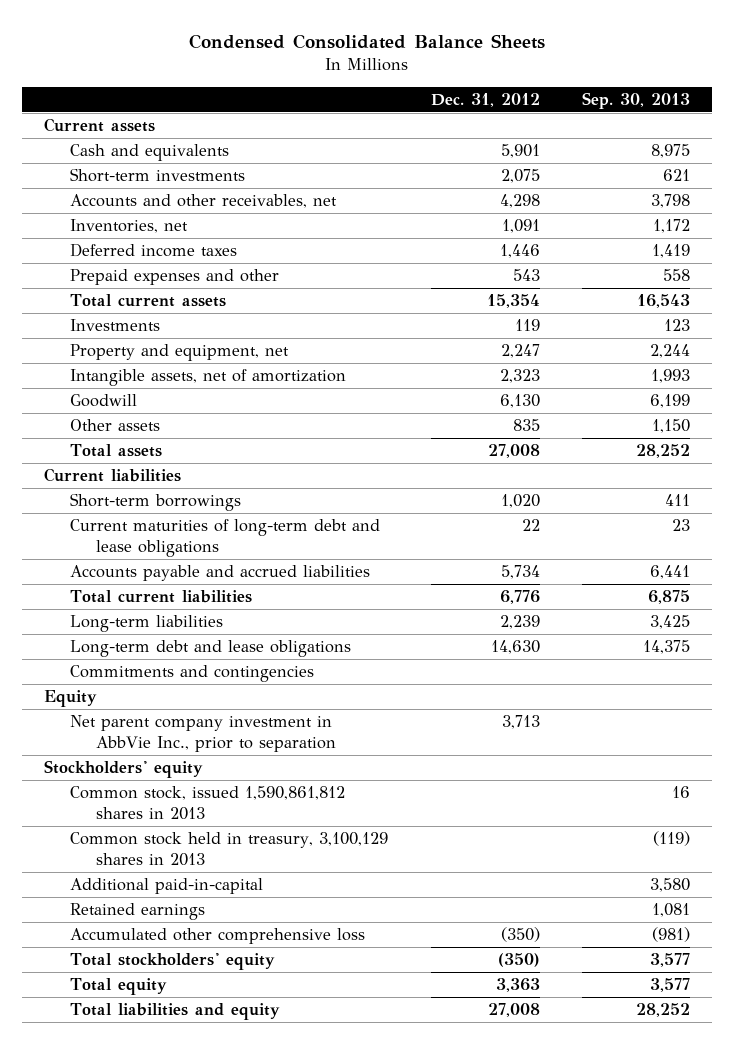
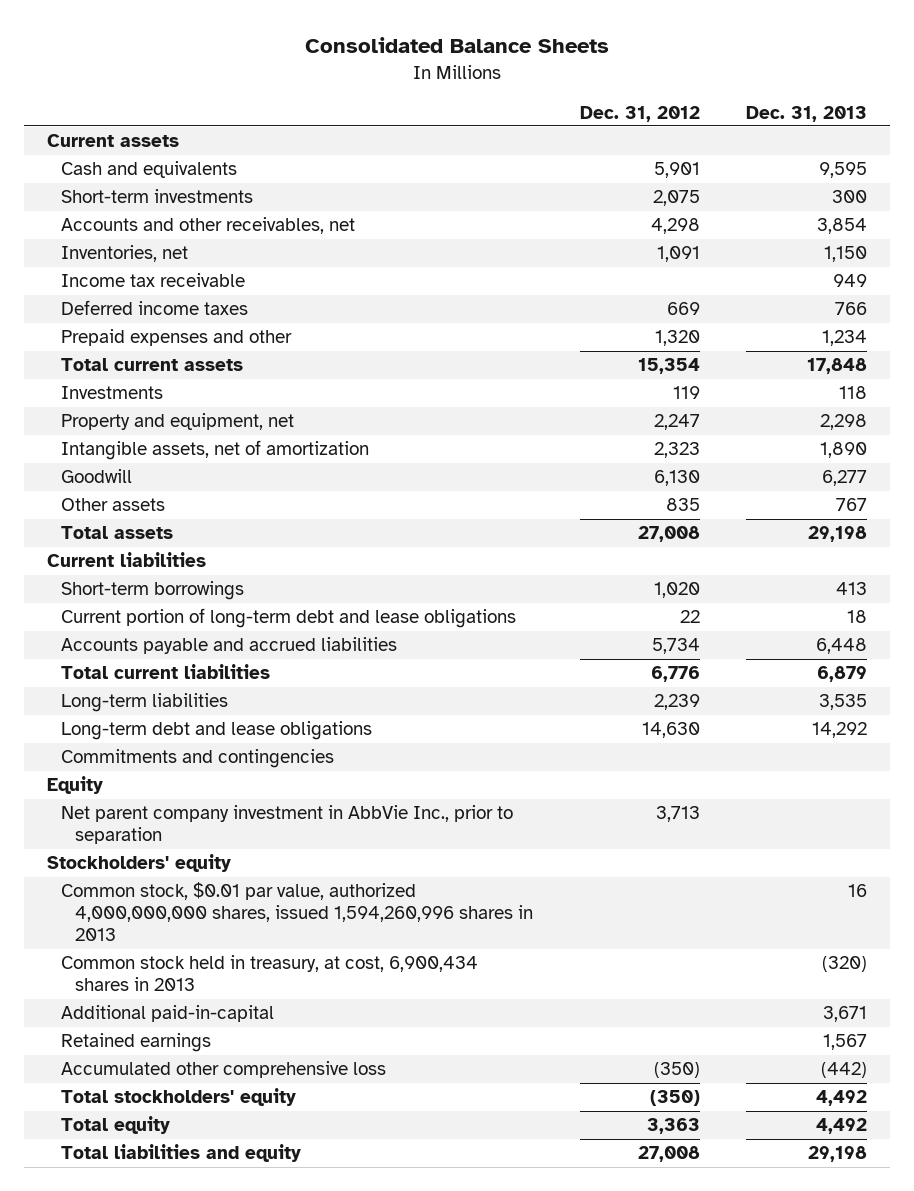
- Condensed Consolidated Balance Sheets
+ Consolidated Balance Sheets
- | Dec. 31, 2012 | Sep. 30, 2013
+ | Dec. 31, 2012 | Dec. 31, 2013
- Deferred income taxes | 1,446 | 1,419
- Prepaid expenses and other | 543 | 558
+ Income tax receivable | | 949
+ Deferred income taxes | 669 | 766
+ Prepaid expenses and other | 1,320 | 1,234
- Current maturities of long-term debt and lease obligations | 22 | 23
+ Current portion of long-term debt and lease obligations | 22 | 18
- Common stock, issued 1,590,861,812 shares in 2013 | | 16
- Common stock held in treasury, 3,100,129 shares in 2013 | | (119)
+ Common stock, $0.01 par value, authorized 4,000,000,000 shares, issued 1,594,260,996 shares in 2013 | | 16
+ Common stock held in treasury, at cost, 6,900,434 shares in 2013 | | (320)

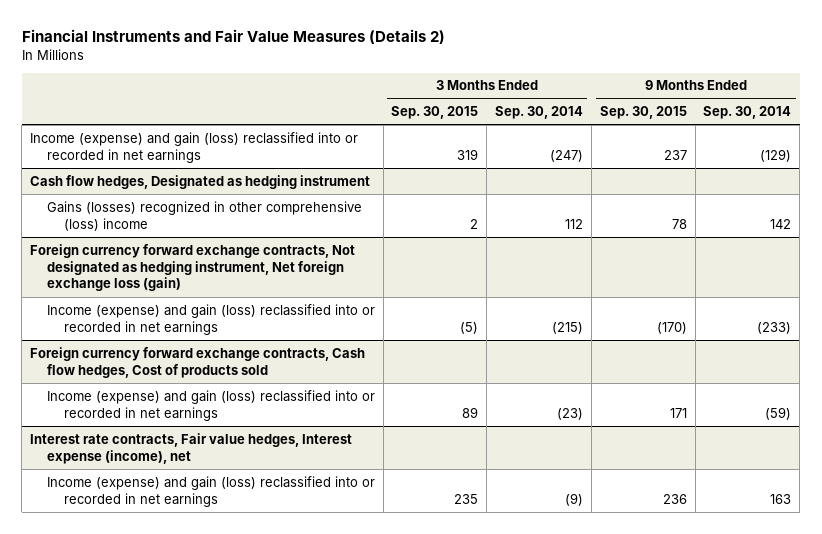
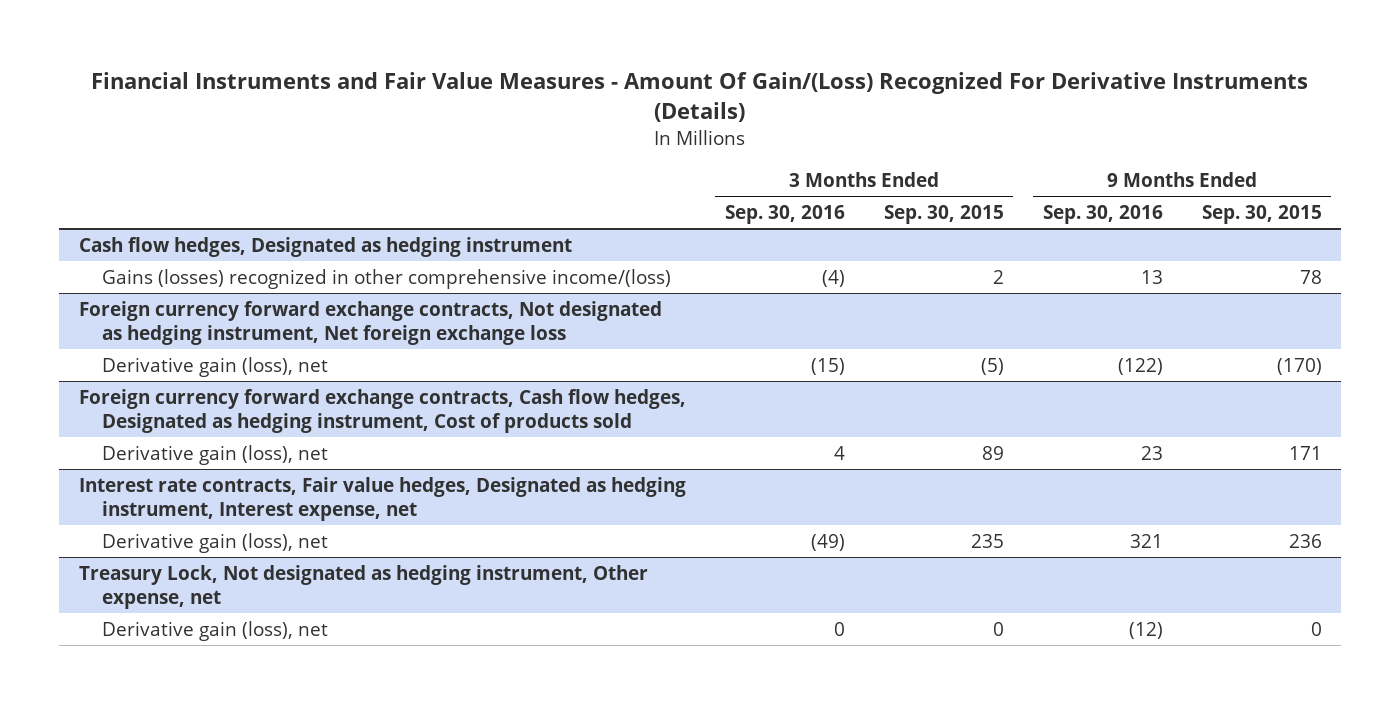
- Financial Instruments and Fair Value Measures (Details 2)
+ Financial Instruments and Fair Value Measures - Amount Of Gain/(Loss) Recognized For Derivative Instruments (Details)
- | 3 Months Ended Sep. 30, 2015 | 3 Months Ended Sep. 30, 2014 | 9 Months Ended Sep. 30, 2015 | 9 Months Ended Sep. 30, 2014
+ | 3 Months Ended Sep. 30, 2016 | 3 Months Ended Sep. 30, 2015 | 9 Months Ended Sep. 30, 2016 | 9 Months Ended Sep. 30, 2015
- Income (expense) and gain (loss) reclassified into or recorded in net earnings | 319 | (247) | 237 | (129)
@ Cash flow hedges, Designated as hedging instrument
- Gains (losses) recognized in other comprehensive (loss) income | 2 | 112 | 78 | 142
- Foreign currency forward exchange contracts, Not designated as hedging instrument, Net foreign exchange loss (gain)
- Income (expense) and gain (loss) reclassified into or recorded in net earnings | (5) | (215) | (170) | (233)
- Foreign currency forward exchange contracts, Cash flow hedges, Cost of products sold
- Income (expense) and gain (loss) reclassified into or recorded in net earnings | 89 | (23) | 171 | (59)
- Interest rate contracts, Fair value hedges, Interest expense (income), net
- Income (expense) and gain (loss) reclassified into or recorded in net earnings | 235 | (9) | 236 | 163
@ Cash flow hedges, Designated as hedging instrument
+ Gains (losses) recognized in other comprehensive income/(loss) | (4) | 2 | 13 | 78
+ Foreign currency forward exchange contracts, Not designated as hedging instrument, Net foreign exchange loss
+ Derivative gain (loss), net | (15) | (5) | (122) | (170)
+ Foreign currency forward exchange contracts, Cash flow hedges, Designated as hedging instrument, Cost of products sold
+ Derivative gain (loss), net | 4 | 89 | 23 | 171
+ Interest rate contracts, Fair value hedges, Designated as hedging instrument, Interest expense, net
+ Derivative gain (loss), net | (49) | 235 | 321 | 236
+ Treasury Lock, Not designated as hedging instrument, Other expense, net
+ Derivative gain (loss), net | 0 | 0 | (12) | 0

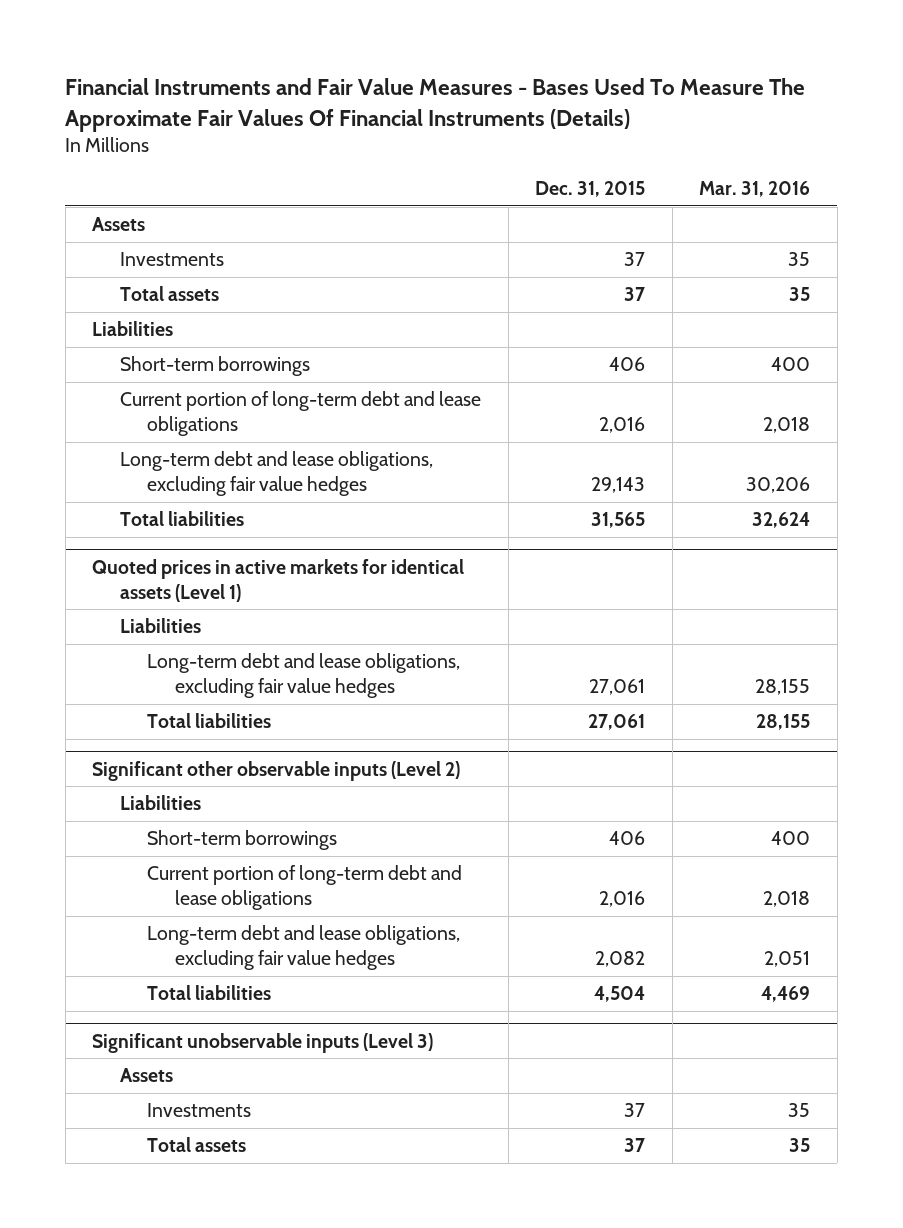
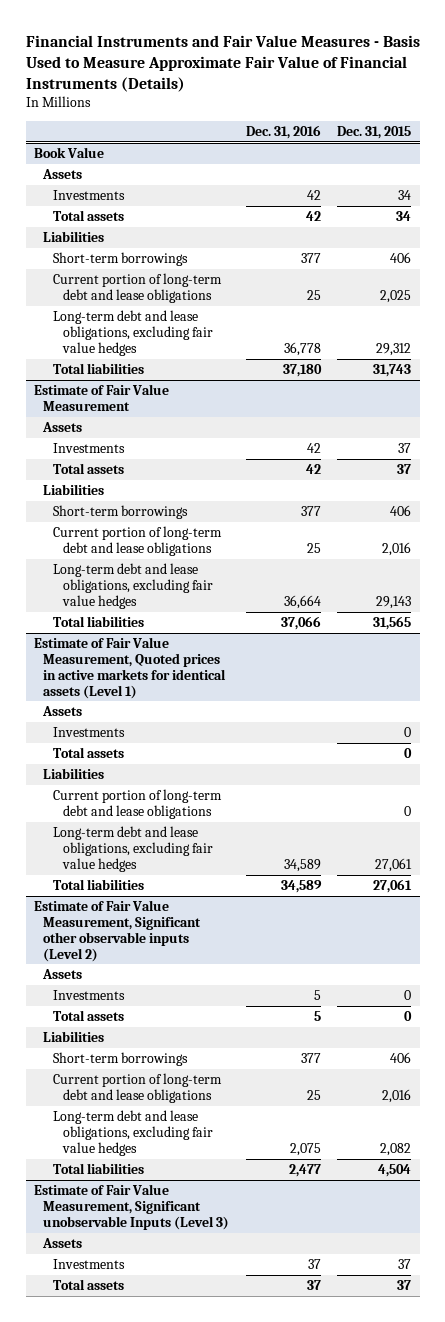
- Financial Instruments and Fair Value Measures - Bases Used To Measure The Approximate Fair Values Of Financial Instruments (Details)
+ Financial Instruments and Fair Value Measures - Basis Used to Measure Approximate Fair Value of Financial Instruments (Details)
- | Dec. 31, 2015 | Mar. 31, 2016
+ | Dec. 31, 2016 | Dec. 31, 2015
+ Book Value
+ Investments | 42 | 34
+ Total assets | 42 | 34
+ Liabilities
+ Short-term borrowings | 377 | 406
+ Current portion of long-term debt and lease obligations | 25 | 2,025
+ Long-term debt and lease obligations, excluding fair value hedges | 36,778 | 29,312
+ Total liabilities | 37,180 | 31,743
+ Estimate of Fair Value Measurement
+ Assets
- Quoted prices in active markets for identical assets (Level 1)
+ Estimate of Fair Value Measurement, Quoted prices in active markets for identical assets (Level 1)
+ Assets
+ Investments | | 0
+ Total assets | | 0
+ Current portion of long-term debt and lease obligations | | 0
- Significant other observable inputs (Level 2)
+ Estimate of Fair Value Measurement, Significant other observable inputs (Level 2)
+ Assets
+ Investments | 5 | 0
+ Total assets | 5 | 0
- Significant unobservable inputs (Level 3)
+ Estimate of Fair Value Measurement, Significant unobservable Inputs (Level 3)

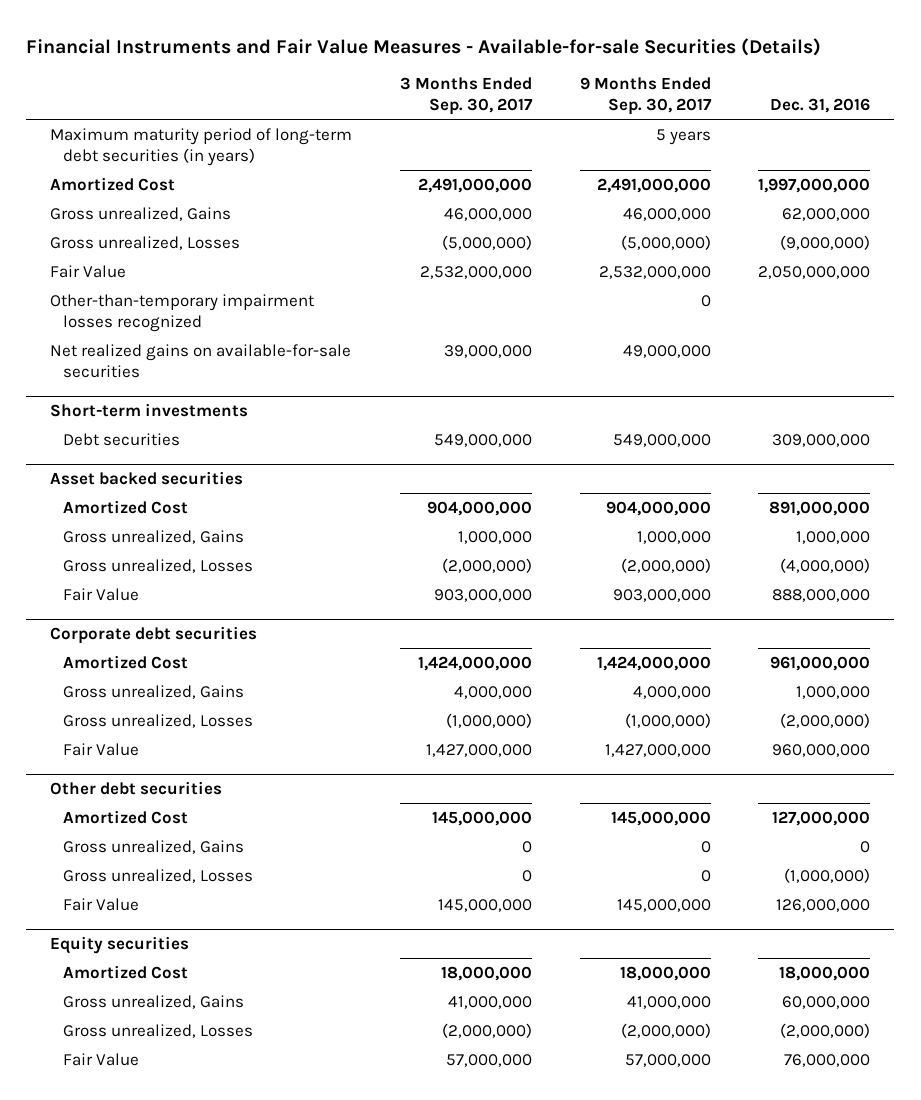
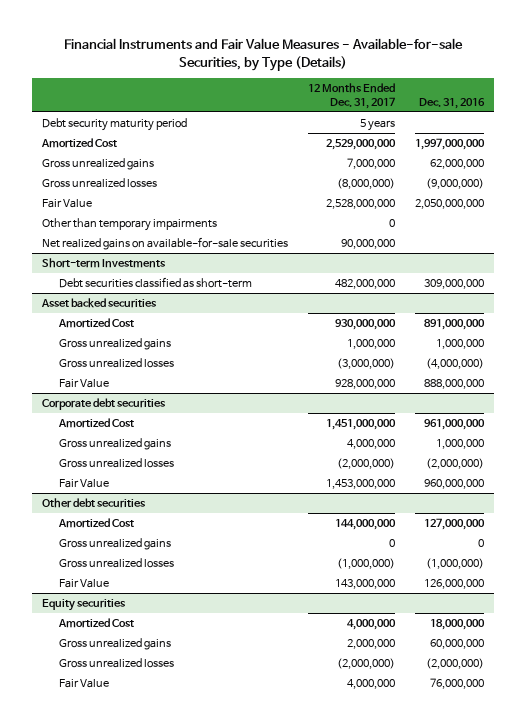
- Financial Instruments and Fair Value Measures - Available-for-sale Securities (Details)
+ Financial Instruments and Fair Value Measures - Available-for-sale Securities, by Type (Details)
- | 3 Months Ended Sep. 30, 2017 | 9 Months Ended Sep. 30, 2017 | Dec. 31, 2016
+ | 12 Months Ended Dec. 31, 2017 | Dec. 31, 2016
- Maximum maturity period of long-term debt securities (in years) | | 5 years |
+ Debt security maturity period | 5 years |
- Gross unrealized, Gains | 46,000,000 | 46,000,000 | 62,000,000
- Gross unrealized, Losses | (5,000,000) | (5,000,000) | (9,000,000)
+ Gross unrealized gains | 7,000,000 | 62,000,000
+ Gross unrealized losses | (8,000,000) | (9,000,000)
- Other-than-temporary impairment losses recognized | | 0 |
+ Other than temporary impairments | 0 |
- Short-term investments
- Debt securities | 549,000,000 | 549,000,000 | 309,000,000
+ Short-term Investments
+ Debt securities classified as short-term | 482,000,000 | 309,000,000
@ Asset backed securities
- Gross unrealized, Gains | 1,000,000 | 1,000,000 | 1,000,000
- Gross unrealized, Losses | (2,000,000) | (2,000,000) | (4,000,000)
+ Gross unrealized gains | 1,000,000 | 1,000,000
+ Gross unrealized losses | (3,000,000) | (4,000,000)
@ Corporate debt securities
- Gross unrealized, Gains | 4,000,000 | 4,000,000 | 1,000,000
- Gross unrealized, Losses | (1,000,000) | (1,000,000) | (2,000,000)
+ Gross unrealized gains | 4,000,000 | 1,000,000
+ Gross unrealized losses | (2,000,000) | (2,000,000)
@ Other debt securities
- Gross unrealized, Gains | 0 | 0 | 0
- Gross unrealized, Losses | 0 | 0 | (1,000,000)
+ Gross unrealized gains | 0 | 0
+ Gross unrealized losses | (1,000,000) | (1,000,000)
@ Equity securities
- Gross unrealized, Gains | 41,000,000 | 41,000,000 | 60,000,000
- Gross unrealized, Losses | (2,000,000) | (2,000,000) | (2,000,000)
+ Gross unrealized gains | 2,000,000 | 60,000,000
+ Gross unrealized losses | (2,000,000) | (2,000,000)

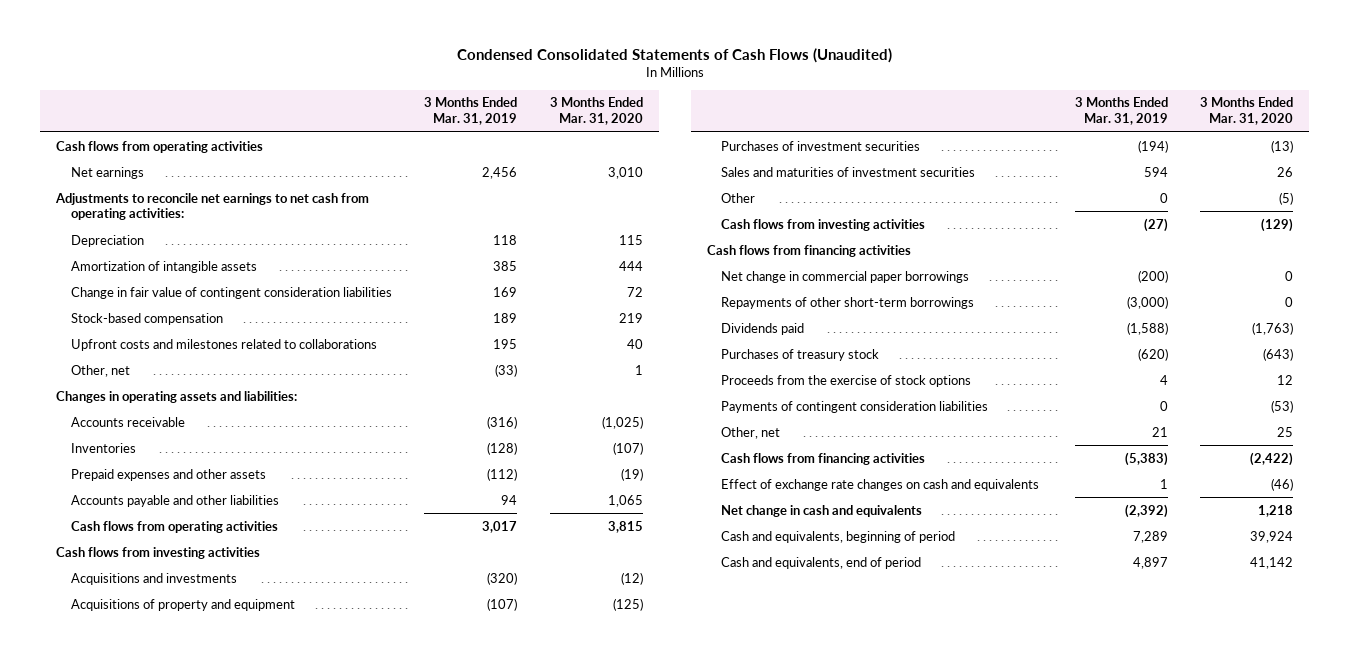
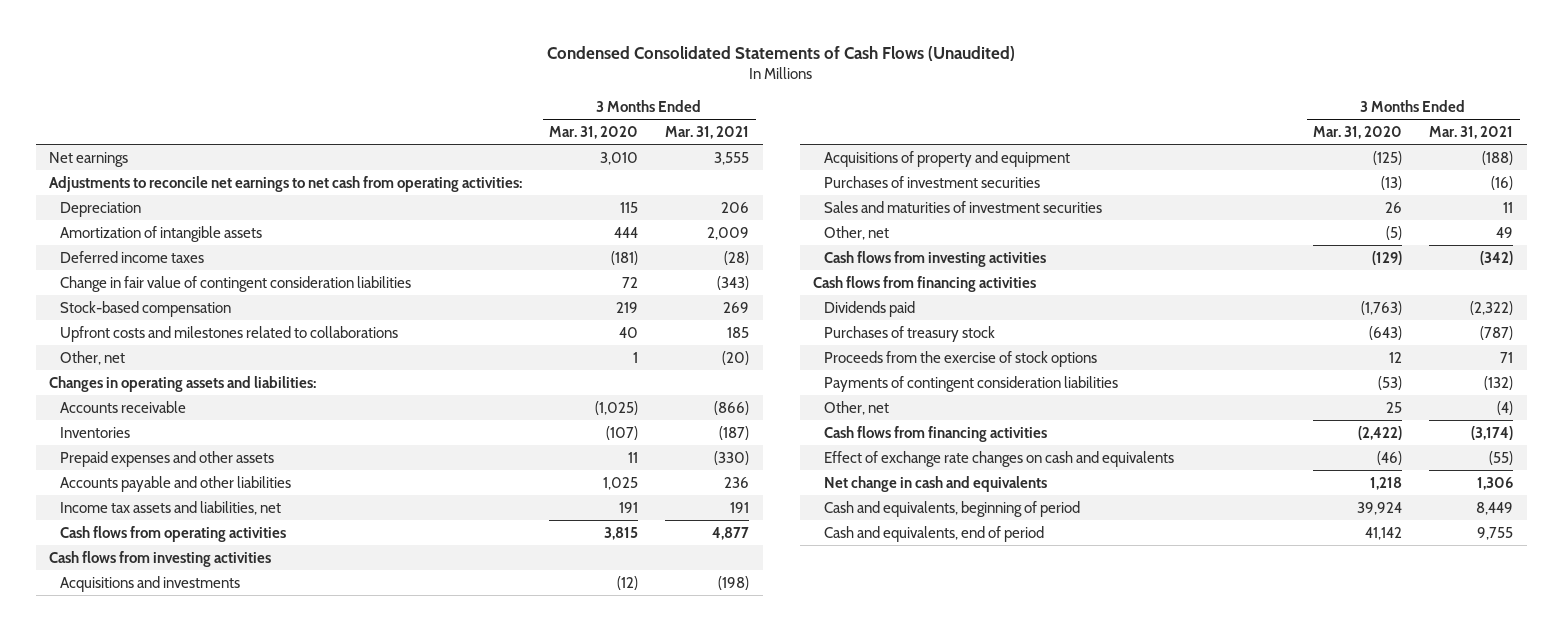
- | 3 Months Ended Mar. 31, 2019 | 3 Months Ended Mar. 31, 2020
+ | 3 Months Ended Mar. 31, 2020 | 3 Months Ended Mar. 31, 2021
- Cash flows from operating activities
+ Deferred income taxes | (181) | (28)
- Prepaid expenses and other assets | (112) | (19)
- Accounts payable and other liabilities | 94 | 1,065
+ Prepaid expenses and other assets | 11 | (330)
+ Accounts payable and other liabilities | 1,025 | 236
+ Income tax assets and liabilities, net | 191 | 191
- Other | 0 | (5)
+ Other, net | (5) | 49
- Net change in commercial paper borrowings | (200) | 0
- Repayments of other short-term borrowings | (3,000) | 0

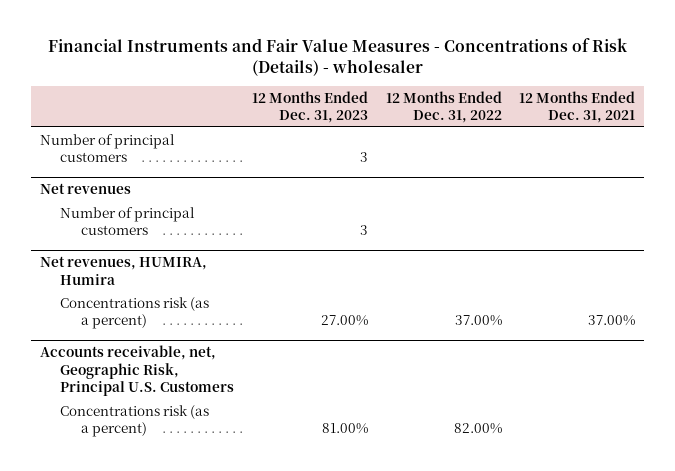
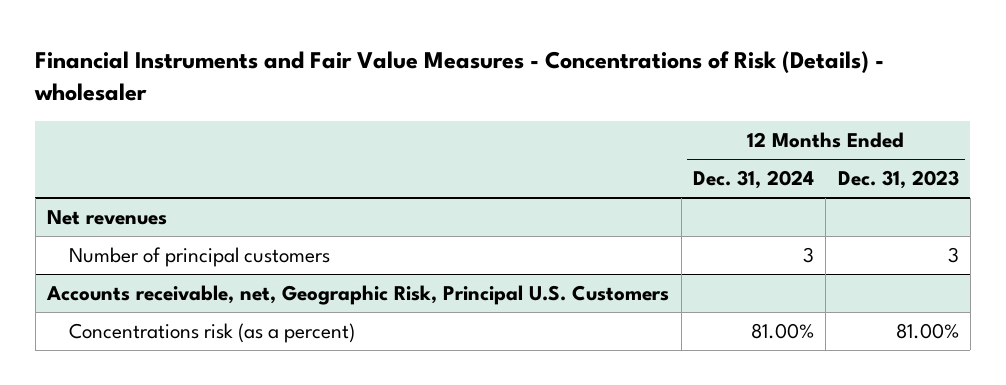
- | 12 Months Ended Dec. 31, 2023 | 12 Months Ended Dec. 31, 2022 | 12 Months Ended Dec. 31, 2021
+ | 12 Months Ended Dec. 31, 2024 | 12 Months Ended Dec. 31, 2023
- Number of principal customers | 3 | |
- Net revenues, HUMIRA, Humira
- Concentrations risk (as a percent) | 27.00% | 37.00% | 37.00%

